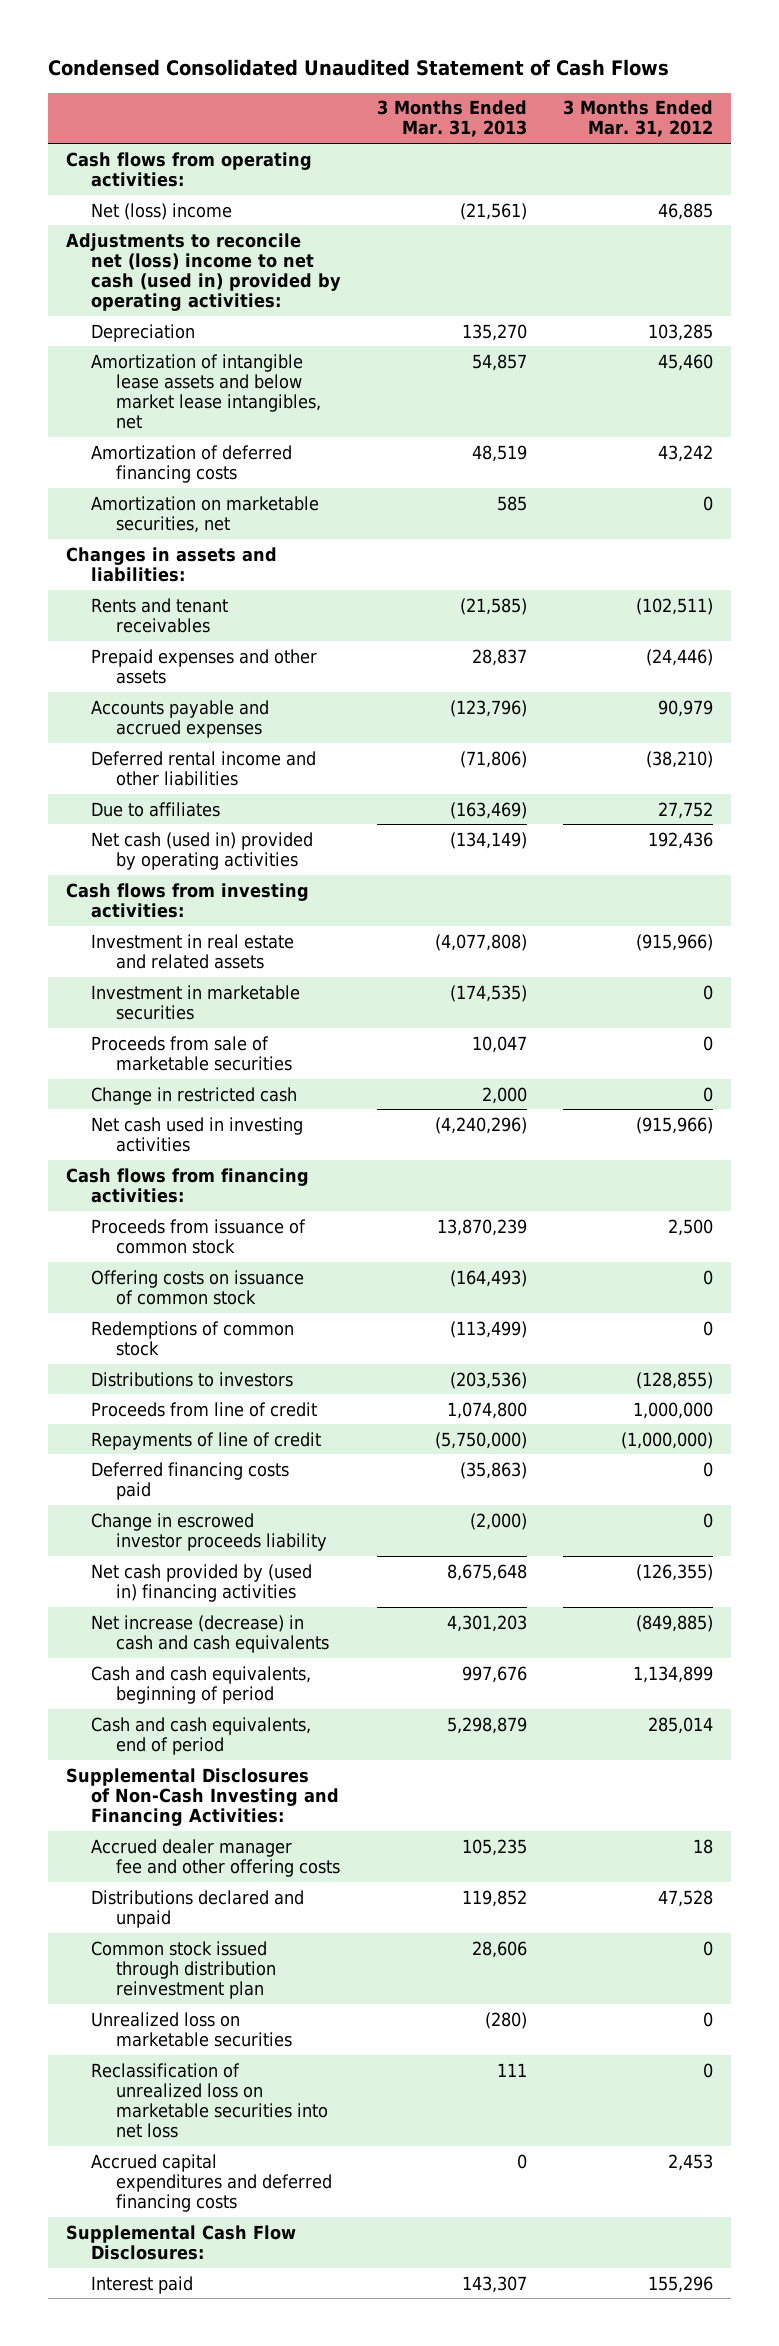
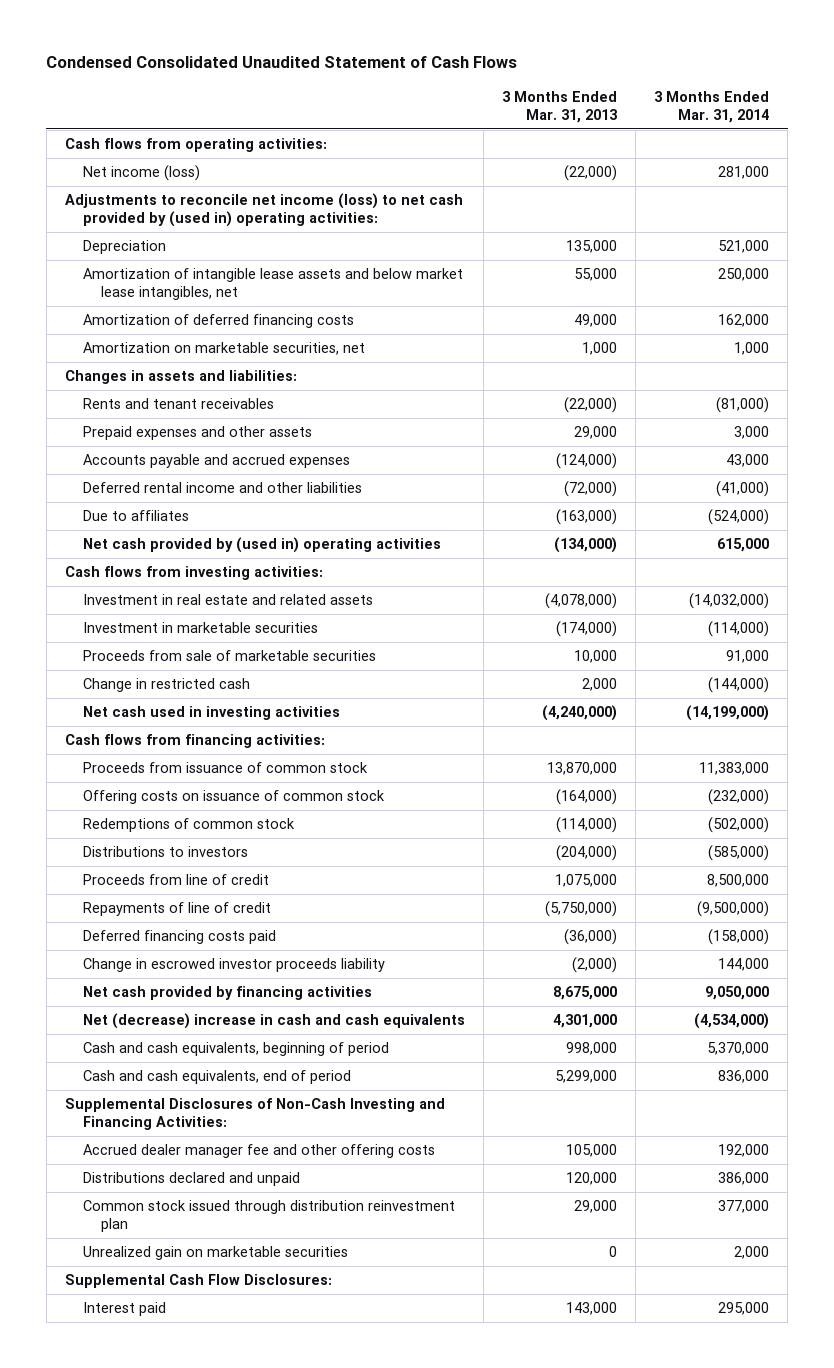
- | 3 Months Ended Mar. 31, 2013 | 3 Months Ended Mar. 31, 2012
+ | 3 Months Ended Mar. 31, 2013 | 3 Months Ended Mar. 31, 2014
- Net (loss) income | (21,561) | 46,885
- Adjustments to reconcile net (loss) income to net cash (used in) provided by operating activities:
- Depreciation | 135,270 | 103,285
- Amortization of intangible lease assets and below market lease intangibles, net | 54,857 | 45,460
- Amortization of deferred financing costs | 48,519 | 43,242
- Amortization on marketable securities, net | 585 | 0
+ Net income (loss) | (22,000) | 281,000
+ Adjustments to reconcile net income (loss) to net cash provided by (used in) operating activities:
+ Depreciation | 135,000 | 521,000
+ Amortization of intangible lease assets and below market lease intangibles, net | 55,000 | 250,000
+ Amortization of deferred financing costs | 49,000 | 162,000
+ Amortization on marketable securities, net | 1,000 | 1,000
- Rents and tenant receivables | (21,585) | (102,511)
- Prepaid expenses and other assets | 28,837 | (24,446)
- Accounts payable and accrued expenses | (123,796) | 90,979
- Deferred rental income and other liabilities | (71,806) | (38,210)
- Due to affiliates | (163,469) | 27,752
- Net cash (used in) provided by operating activities | (134,149) | 192,436
+ Rents and tenant receivables | (22,000) | (81,000)
+ Prepaid expenses and other assets | 29,000 | 3,000
+ Accounts payable and accrued expenses | (124,000) | 43,000
+ Deferred rental income and other liabilities | (72,000) | (41,000)
+ Due to affiliates | (163,000) | (524,000)
+ Net cash provided by (used in) operating activities | (134,000) | 615,000
- Investment in real estate and related assets | (4,077,808) | (915,966)
- Investment in marketable securities | (174,535) | 0
- Proceeds from sale of marketable securities | 10,047 | 0
+ Investment in real estate and related assets | (4,078,000) | (14,032,000)
+ Investment in marketable securities | (174,000) | (114,000)
+ Proceeds from sale of marketable securities | 10,000 | 91,000
- Net cash used in investing activities | (4,240,296) | (915,966)
+ Net cash used in investing activities | (4,240,000) | (14,199,000)
- Proceeds from issuance of common stock | 13,870,239 | 2,500
- Offering costs on issuance of common stock | (164,493) | 0
- Redemptions of common stock | (113,499) | 0
- Distributions to investors | (203,536) | (128,855)
- Proceeds from line of credit | 1,074,800 | 1,000,000
+ Proceeds from issuance of common stock | 13,870,000 | 11,383,000
+ Offering costs on issuance of common stock | (164,000) | (232,000)
+ Redemptions of common stock | (114,000) | (502,000)
+ Distributions to investors | (204,000) | (585,000)
+ Proceeds from line of credit | 1,075,000 | 8,500,000
- Deferred financing costs paid | (35,863) | 0
+ Deferred financing costs paid | (36,000) | (158,000)
- Net cash provided by (used in) financing activities | 8,675,648 | (126,355)
- Net increase (decrease) in cash and cash equivalents | 4,301,203 | (849,885)
- Cash and cash equivalents, beginning of period | 997,676 | 1,134,899
- Cash and cash equivalents, end of period | 5,298,879 | 285,014
+ Net cash provided by financing activities | 8,675,000 | 9,050,000
+ Net (decrease) increase in cash and cash equivalents | 4,301,000 | (4,534,000)
+ Cash and cash equivalents, beginning of period | 998,000 | 5,370,000
+ Cash and cash equivalents, end of period | 5,299,000 | 836,000
- Accrued dealer manager fee and other offering costs | 105,235 | 18
- Distributions declared and unpaid | 119,852 | 47,528
- Common stock issued through distribution reinvestment plan | 28,606 | 0
- Unrealized loss on marketable securities | (280) | 0
- Reclassification of unrealized loss on marketable securities into net loss | 111 | 0
- Accrued capital expenditures and deferred financing costs | 0 | 2,453
+ Accrued dealer manager fee and other offering costs | 105,000 | 192,000
+ Distributions declared and unpaid | 120,000 | 386,000
+ Common stock issued through distribution reinvestment plan | 29,000 | 377,000
+ Unrealized gain on marketable securities | 0 | 2,000
- Interest paid | 143,307 | 155,296
+ Interest paid | 143,000 | 295,000

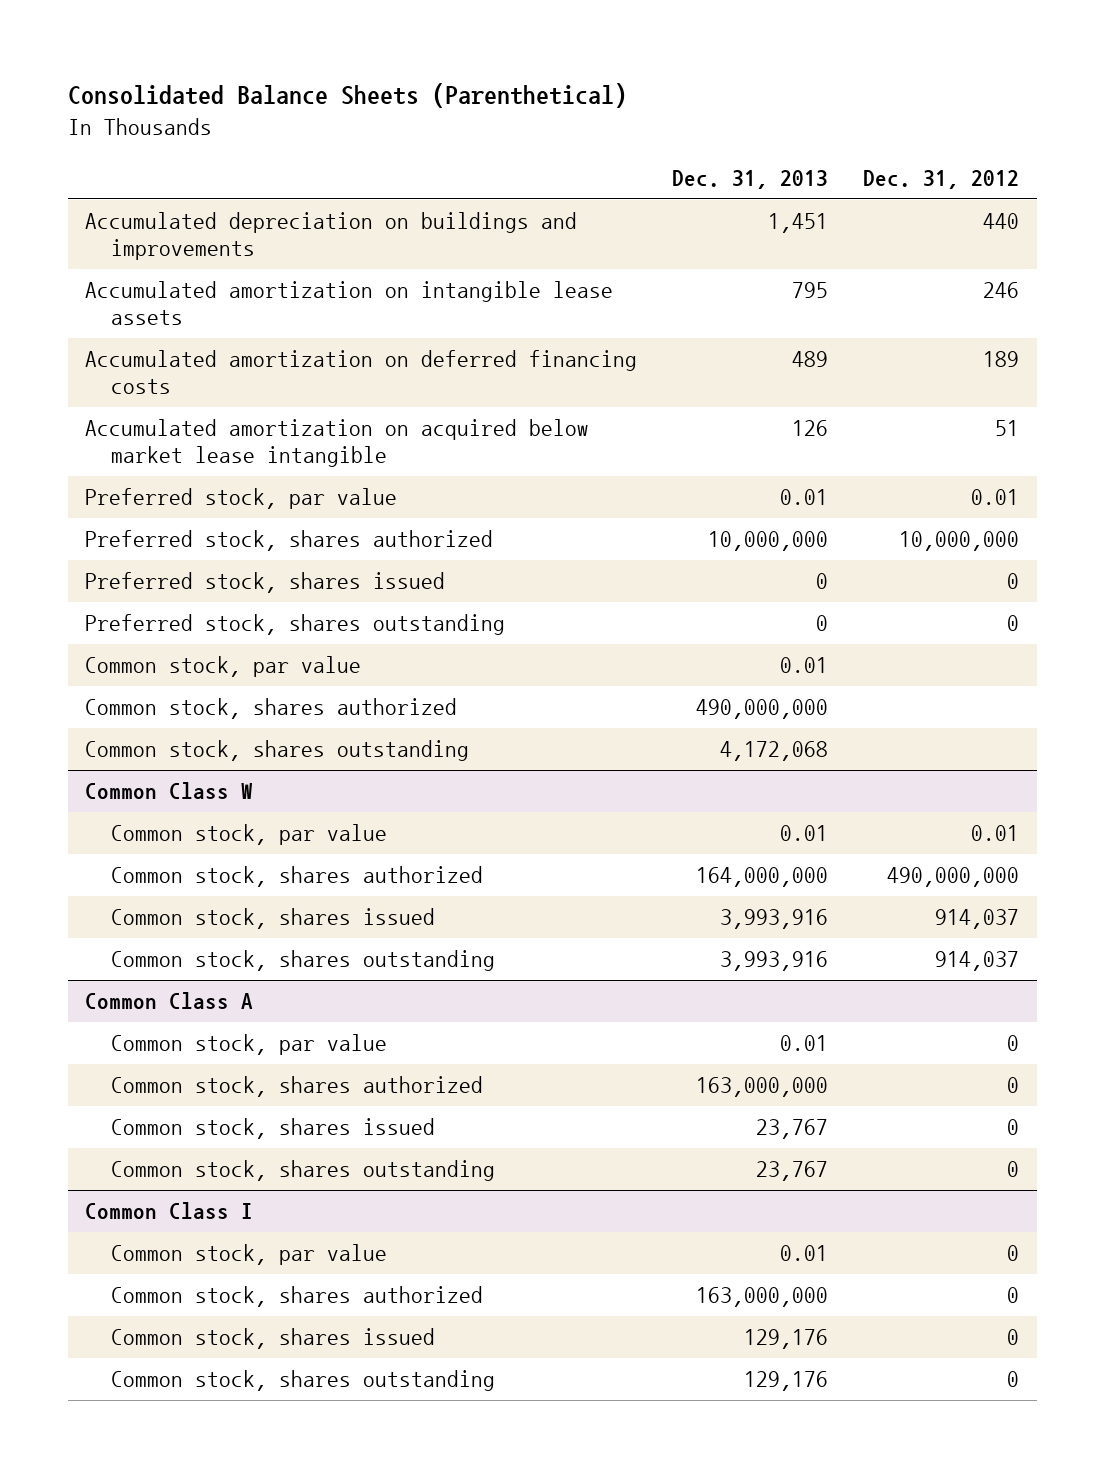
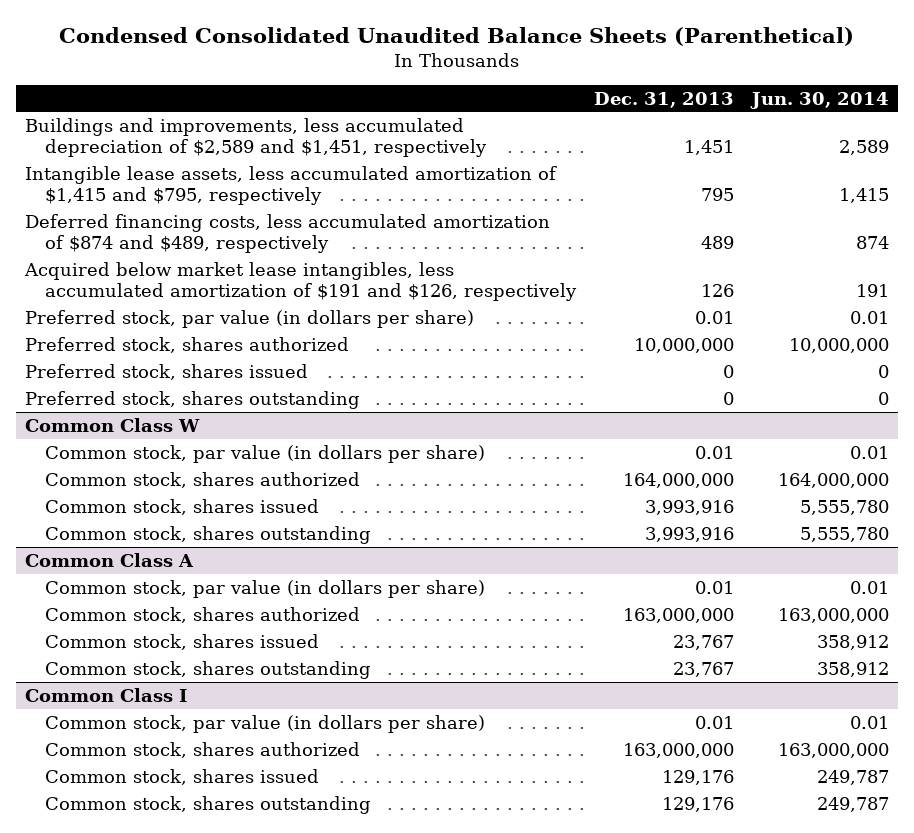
- Consolidated Balance Sheets (Parenthetical)
+ Condensed Consolidated Unaudited Balance Sheets (Parenthetical)
- | Dec. 31, 2013 | Dec. 31, 2012
+ | Dec. 31, 2013 | Jun. 30, 2014
- Accumulated depreciation on buildings and improvements | 1,451 | 440
- Accumulated amortization on intangible lease assets | 795 | 246
- Accumulated amortization on deferred financing costs | 489 | 189
- Accumulated amortization on acquired below market lease intangible | 126 | 51
- Preferred stock, par value | 0.01 | 0.01
+ Buildings and improvements, less accumulated depreciation of $2,589 and $1,451, respectively | 1,451 | 2,589
+ Intangible lease assets, less accumulated amortization of $1,415 and $795, respectively | 795 | 1,415
+ Deferred financing costs, less accumulated amortization of $874 and $489, respectively | 489 | 874
+ Acquired below market lease intangibles, less accumulated amortization of $191 and $126, respectively | 126 | 191
+ Preferred stock, par value (in dollars per share) | 0.01 | 0.01
- Common stock, par value | 0.01 |
- Common stock, shares authorized | 490,000,000 |
- Common stock, shares outstanding | 4,172,068 |
@ Common Class W
- Common stock, par value | 0.01 | 0.01
+ Common stock, par value (in dollars per share) | 0.01 | 0.01
@ Common Class A
- Common stock, par value | 0.01 | 0
+ Common stock, par value (in dollars per share) | 0.01 | 0.01
@ Common Class I
- Common stock, par value | 0.01 | 0
+ Common stock, par value (in dollars per share) | 0.01 | 0.01

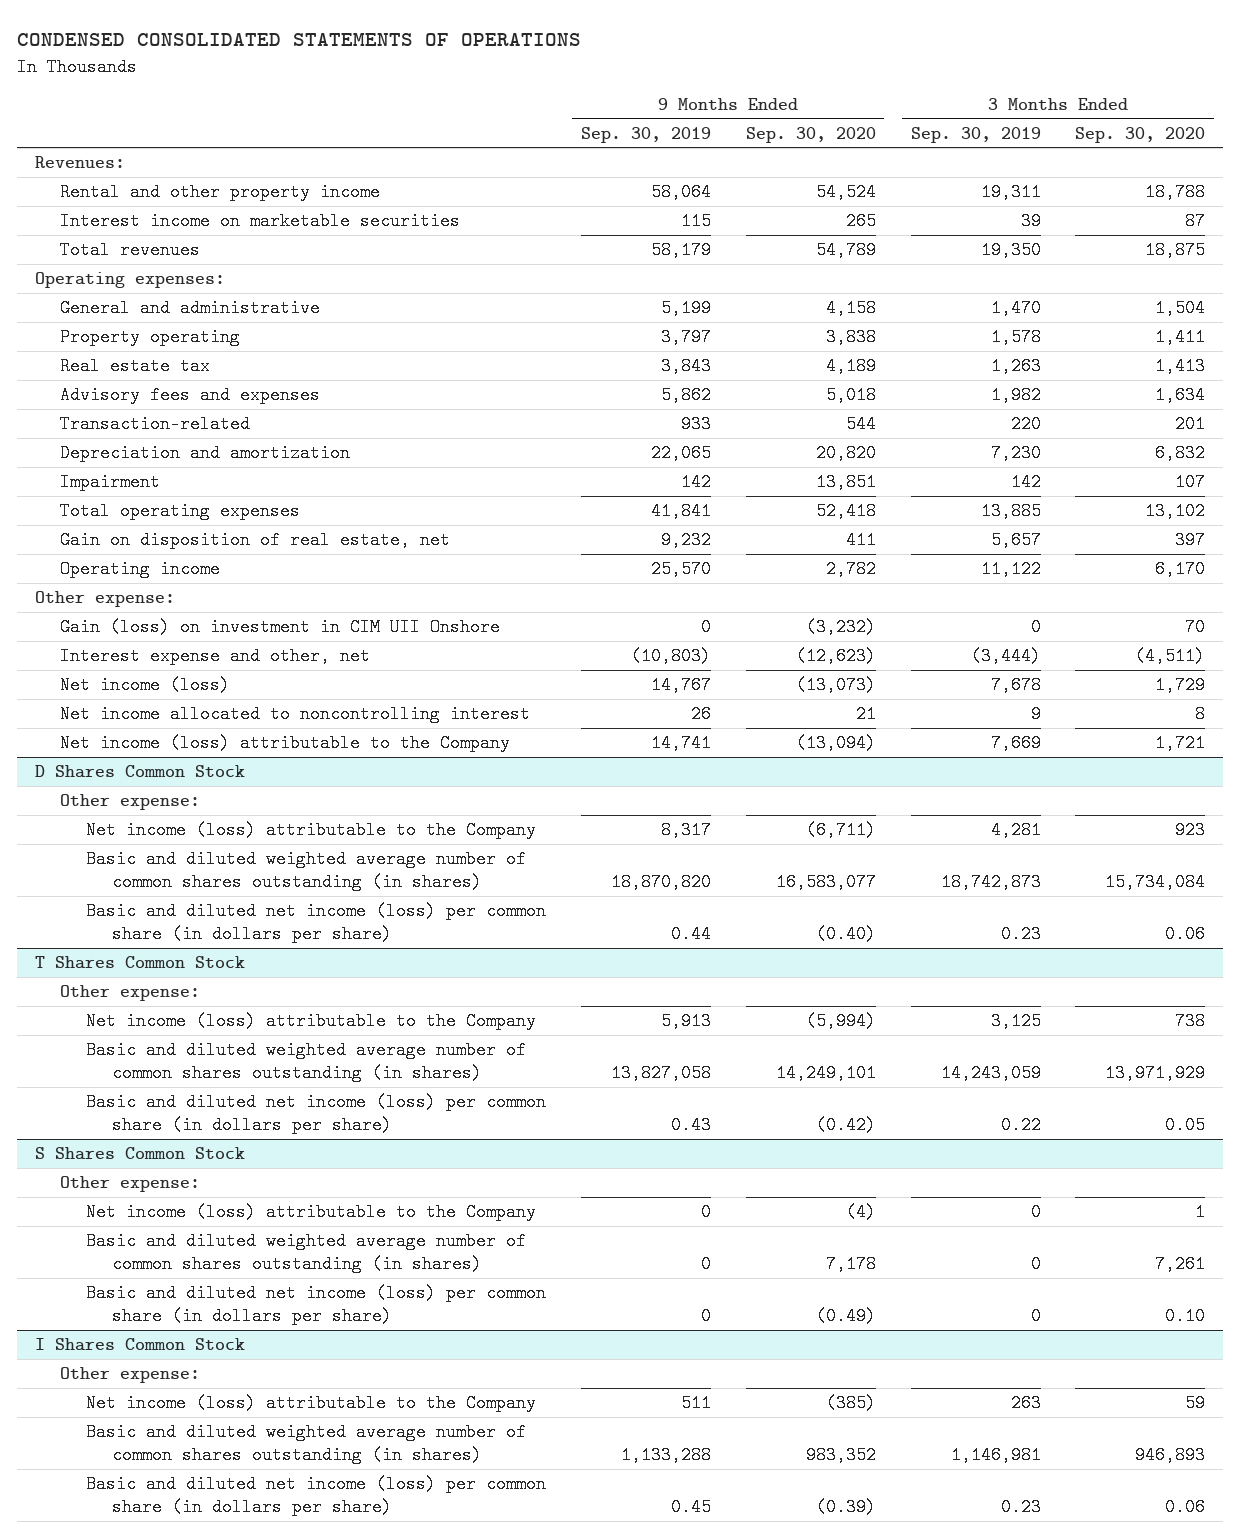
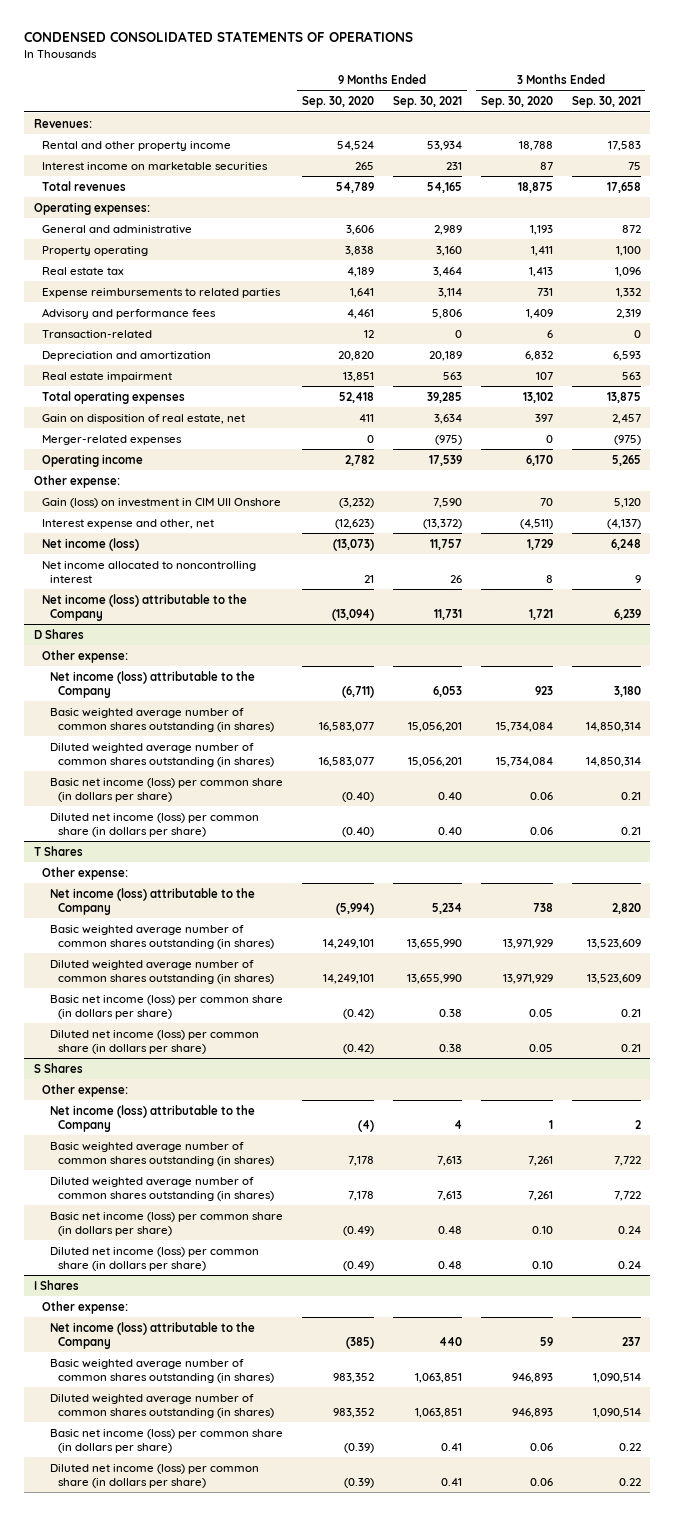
- | 9 Months Ended Sep. 30, 2019 | 9 Months Ended Sep. 30, 2020 | 3 Months Ended Sep. 30, 2019 | 3 Months Ended Sep. 30, 2020
+ | 9 Months Ended Sep. 30, 2020 | 9 Months Ended Sep. 30, 2021 | 3 Months Ended Sep. 30, 2020 | 3 Months Ended Sep. 30, 2021
- General and administrative | 5,199 | 4,158 | 1,470 | 1,504
+ General and administrative | 3,606 | 2,989 | 1,193 | 872
- Advisory fees and expenses | 5,862 | 5,018 | 1,982 | 1,634
- Transaction-related | 933 | 544 | 220 | 201
+ Expense reimbursements to related parties | 1,641 | 3,114 | 731 | 1,332
+ Advisory and performance fees | 4,461 | 5,806 | 1,409 | 2,319
+ Transaction-related | 12 | 0 | 6 | 0
- Impairment | 142 | 13,851 | 142 | 107
+ Real estate impairment | 13,851 | 563 | 107 | 563
+ Merger-related expenses | 0 | (975) | 0 | (975)
- D Shares Common Stock
+ D Shares
- Basic and diluted weighted average number of common shares outstanding (in shares) | 18,870,820 | 16,583,077 | 18,742,873 | 15,734,084
- Basic and diluted net income (loss) per common share (in dollars per share) | 0.44 | (0.40) | 0.23 | 0.06
- T Shares Common Stock
+ Basic weighted average number of common shares outstanding (in shares) | 16,583,077 | 15,056,201 | 15,734,084 | 14,850,314
+ Diluted weighted average number of common shares outstanding (in shares) | 16,583,077 | 15,056,201 | 15,734,084 | 14,850,314
+ Basic net income (loss) per common share (in dollars per share) | (0.40) | 0.40 | 0.06 | 0.21
+ Diluted net income (loss) per common share (in dollars per share) | (0.40) | 0.40 | 0.06 | 0.21
+ T Shares
- Basic and diluted weighted average number of common shares outstanding (in shares) | 13,827,058 | 14,249,101 | 14,243,059 | 13,971,929
- Basic and diluted net income (loss) per common share (in dollars per share) | 0.43 | (0.42) | 0.22 | 0.05
- S Shares Common Stock
+ Basic weighted average number of common shares outstanding (in shares) | 14,249,101 | 13,655,990 | 13,971,929 | 13,523,609
+ Diluted weighted average number of common shares outstanding (in shares) | 14,249,101 | 13,655,990 | 13,971,929 | 13,523,609
+ Basic net income (loss) per common share (in dollars per share) | (0.42) | 0.38 | 0.05 | 0.21
+ Diluted net income (loss) per common share (in dollars per share) | (0.42) | 0.38 | 0.05 | 0.21
+ S Shares
- Basic and diluted weighted average number of common shares outstanding (in shares) | 0 | 7,178 | 0 | 7,261
- Basic and diluted net income (loss) per common share (in dollars per share) | 0 | (0.49) | 0 | 0.10
- I Shares Common Stock
+ Basic weighted average number of common shares outstanding (in shares) | 7,178 | 7,613 | 7,261 | 7,722
+ Diluted weighted average number of common shares outstanding (in shares) | 7,178 | 7,613 | 7,261 | 7,722
+ Basic net income (loss) per common share (in dollars per share) | (0.49) | 0.48 | 0.10 | 0.24
+ Diluted net income (loss) per common share (in dollars per share) | (0.49) | 0.48 | 0.10 | 0.24
+ I Shares
- Basic and diluted weighted average number of common shares outstanding (in shares) | 1,133,288 | 983,352 | 1,146,981 | 946,893
- Basic and diluted net income (loss) per common share (in dollars per share) | 0.45 | (0.39) | 0.23 | 0.06
+ Basic weighted average number of common shares outstanding (in shares) | 983,352 | 1,063,851 | 946,893 | 1,090,514
+ Diluted weighted average number of common shares outstanding (in shares) | 983,352 | 1,063,851 | 946,893 | 1,090,514
+ Basic net income (loss) per common share (in dollars per share) | (0.39) | 0.41 | 0.06 | 0.22
+ Diluted net income (loss) per common share (in dollars per share) | (0.39) | 0.41 | 0.06 | 0.22

